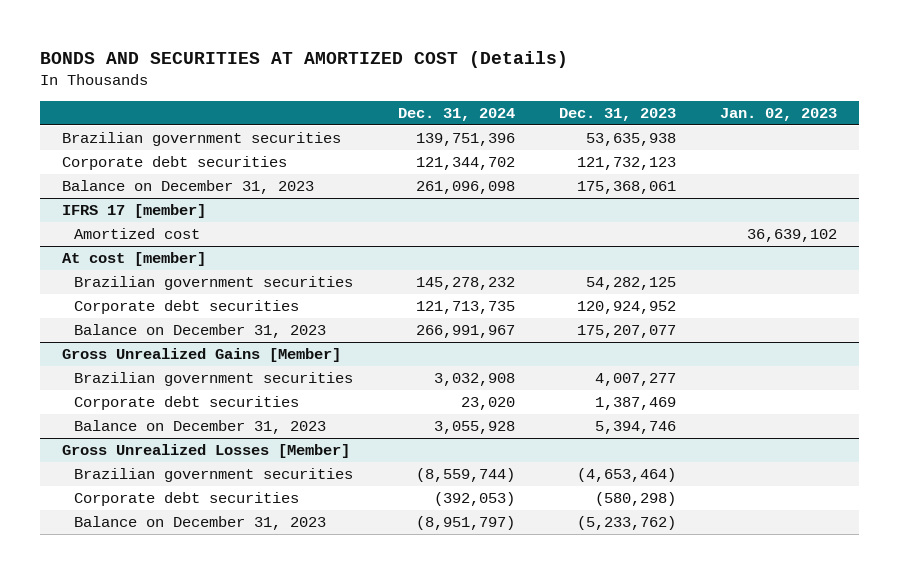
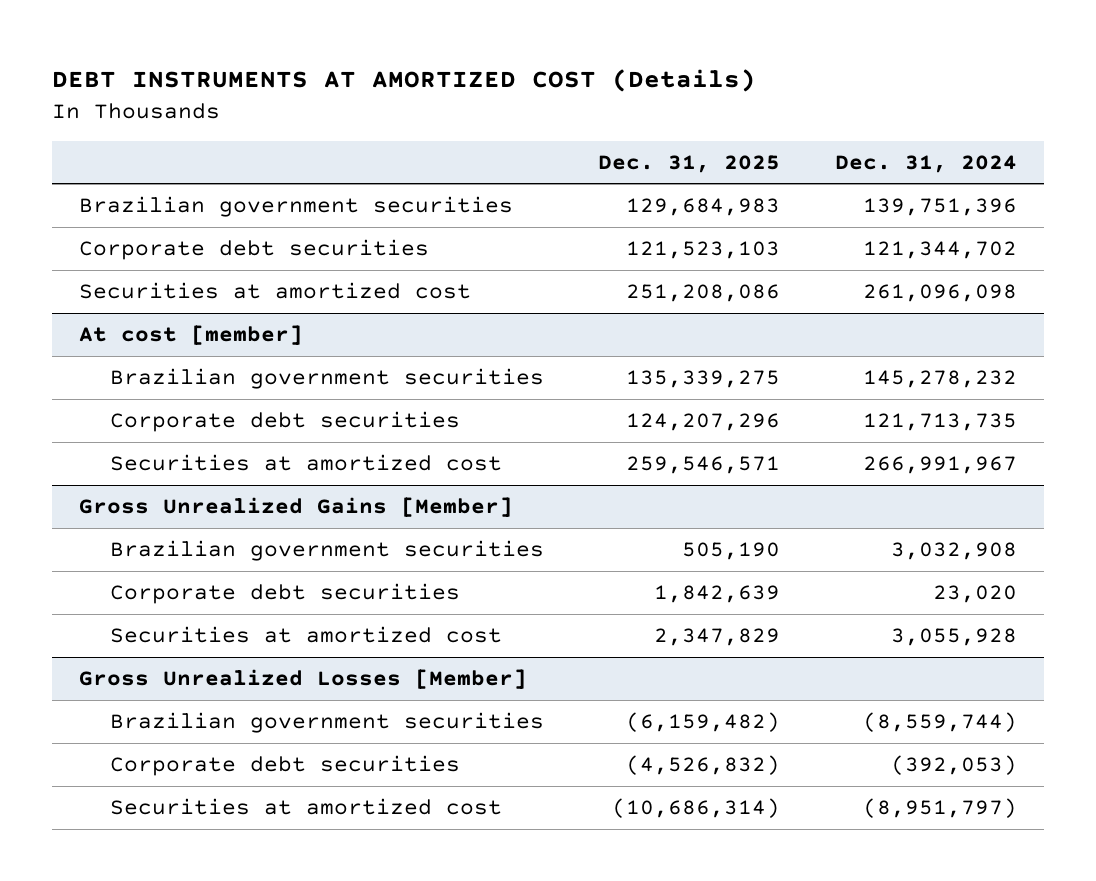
- BONDS AND SECURITIES AT AMORTIZED COST (Details)
+ DEBT INSTRUMENTS AT AMORTIZED COST (Details)
- | Dec. 31, 2024 | Dec. 31, 2023 | Jan. 02, 2023
+ | Dec. 31, 2025 | Dec. 31, 2024
- Balance on December 31, 2023 | 261,096,098 | 175,368,061 |
- IFRS 17 [member]
- Amortized cost | | | 36,639,102
+ Securities at amortized cost | 251,208,086 | 261,096,098
@ At cost [member]
- Balance on December 31, 2023 | 266,991,967 | 175,207,077 |
+ Securities at amortized cost | 259,546,571 | 266,991,967
@ Gross Unrealized Gains [Member]
- Balance on December 31, 2023 | 3,055,928 | 5,394,746 |
+ Securities at amortized cost | 2,347,829 | 3,055,928
@ Gross Unrealized Losses [Member]
- Balance on December 31, 2023 | (8,951,797) | (5,233,762) |
+ Securities at amortized cost | (10,686,314) | (8,951,797)

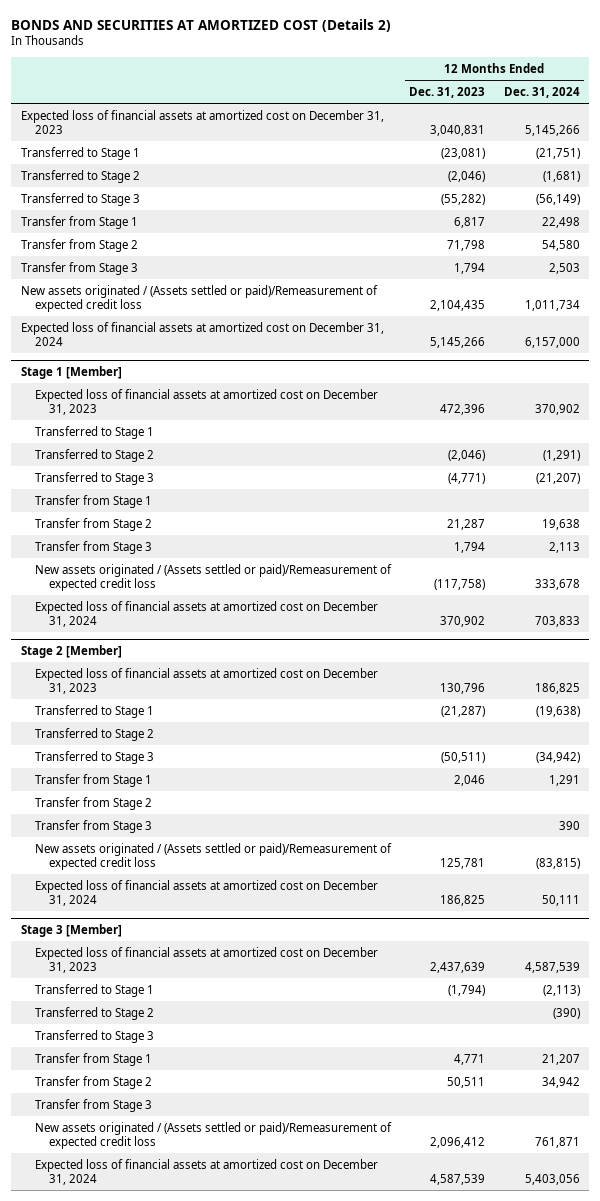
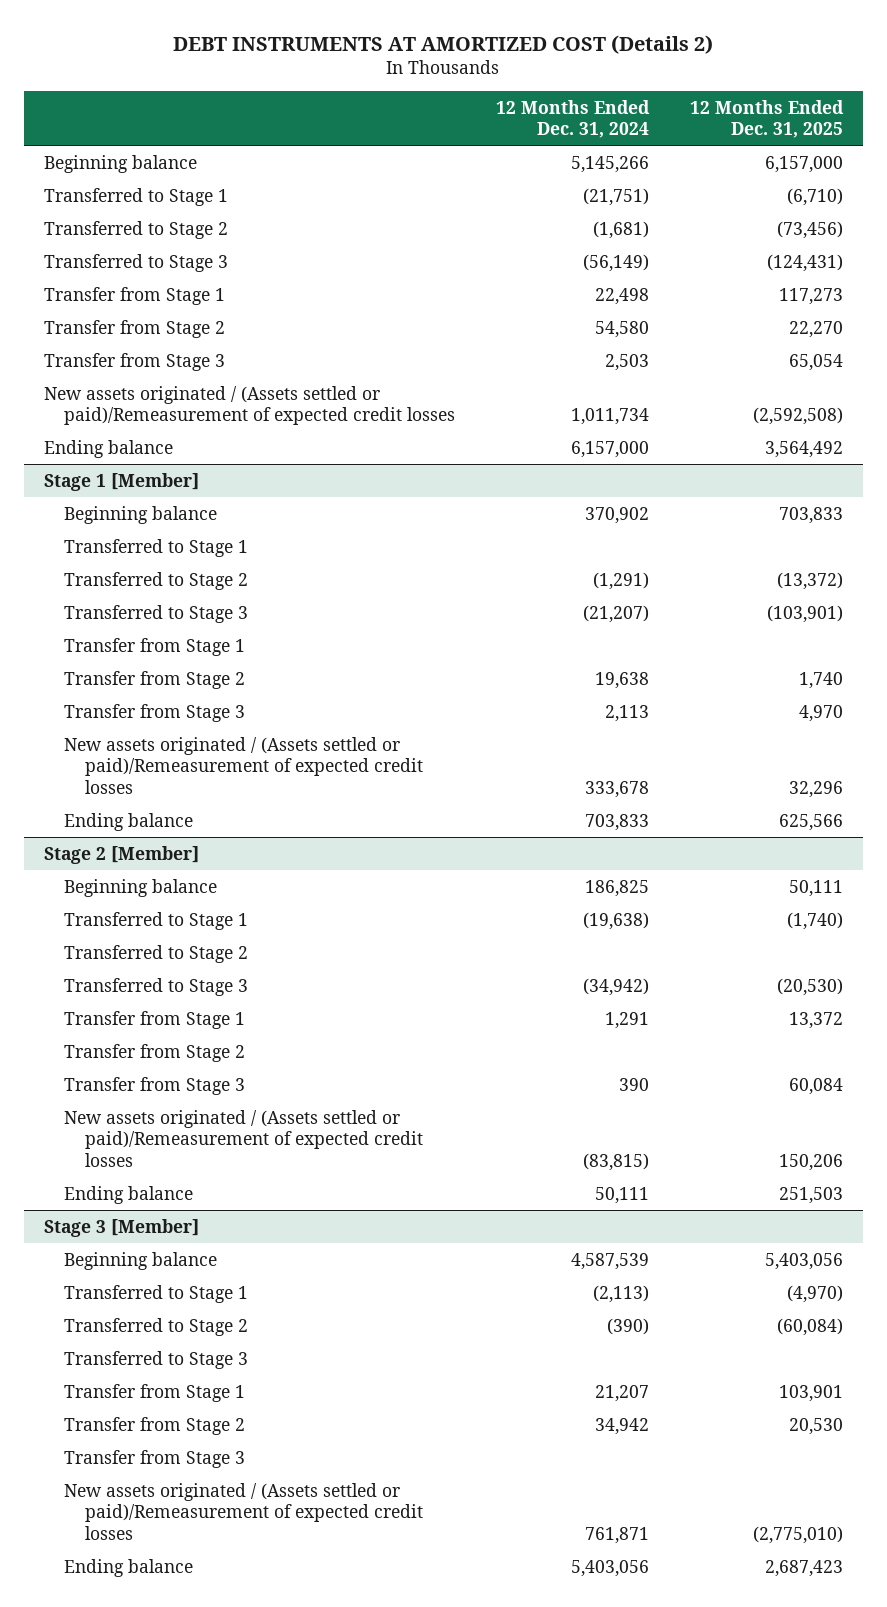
- BONDS AND SECURITIES AT AMORTIZED COST (Details 2)
+ DEBT INSTRUMENTS AT AMORTIZED COST (Details 2)
- | 12 Months Ended Dec. 31, 2023 | 12 Months Ended Dec. 31, 2024
+ | 12 Months Ended Dec. 31, 2024 | 12 Months Ended Dec. 31, 2025
- Expected loss of financial assets at amortized cost on December 31, 2023 | 3,040,831 | 5,145,266
+ Beginning balance | 5,145,266 | 6,157,000
- New assets originated / (Assets settled or paid)/Remeasurement of expected credit loss | 2,104,435 | 1,011,734
- Expected loss of financial assets at amortized cost on December 31, 2024 | 5,145,266 | 6,157,000
+ New assets originated / (Assets settled or paid)/Remeasurement of expected credit losses | 1,011,734 | (2,592,508)
+ Ending balance | 6,157,000 | 3,564,492
@ Stage 1 [Member]
- Expected loss of financial assets at amortized cost on December 31, 2023 | 472,396 | 370,902
+ Beginning balance | 370,902 | 703,833
- New assets originated / (Assets settled or paid)/Remeasurement of expected credit loss | (117,758) | 333,678
- Expected loss of financial assets at amortized cost on December 31, 2024 | 370,902 | 703,833
+ New assets originated / (Assets settled or paid)/Remeasurement of expected credit losses | 333,678 | 32,296
+ Ending balance | 703,833 | 625,566
@ Stage 2 [Member]
- Expected loss of financial assets at amortized cost on December 31, 2023 | 130,796 | 186,825
+ Beginning balance | 186,825 | 50,111
- New assets originated / (Assets settled or paid)/Remeasurement of expected credit loss | 125,781 | (83,815)
- Expected loss of financial assets at amortized cost on December 31, 2024 | 186,825 | 50,111
+ New assets originated / (Assets settled or paid)/Remeasurement of expected credit losses | (83,815) | 150,206
+ Ending balance | 50,111 | 251,503
@ Stage 3 [Member]
- Expected loss of financial assets at amortized cost on December 31, 2023 | 2,437,639 | 4,587,539
+ Beginning balance | 4,587,539 | 5,403,056
- New assets originated / (Assets settled or paid)/Remeasurement of expected credit loss | 2,096,412 | 761,871
- Expected loss of financial assets at amortized cost on December 31, 2024 | 4,587,539 | 5,403,056
+ New assets originated / (Assets settled or paid)/Remeasurement of expected credit losses | 761,871 | (2,775,010)
+ Ending balance | 5,403,056 | 2,687,423

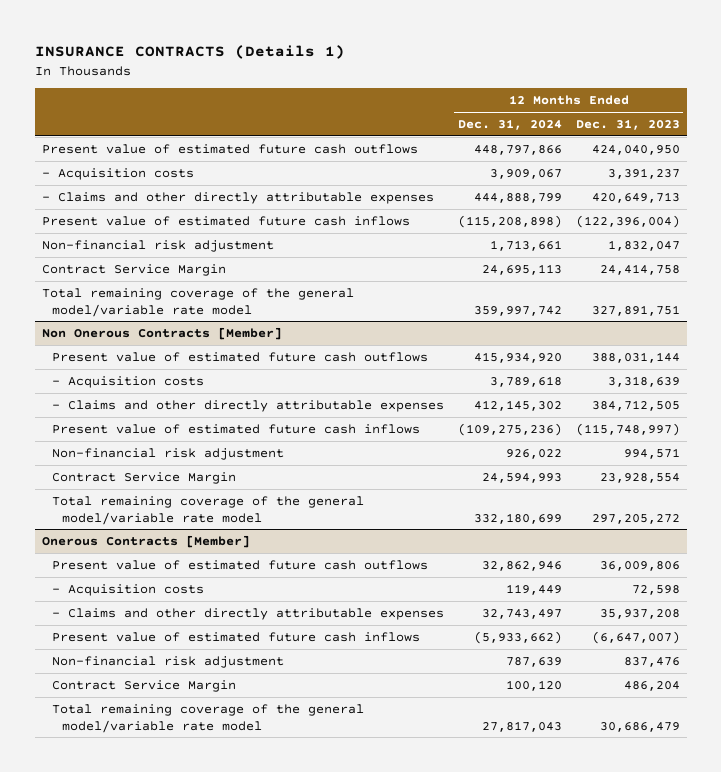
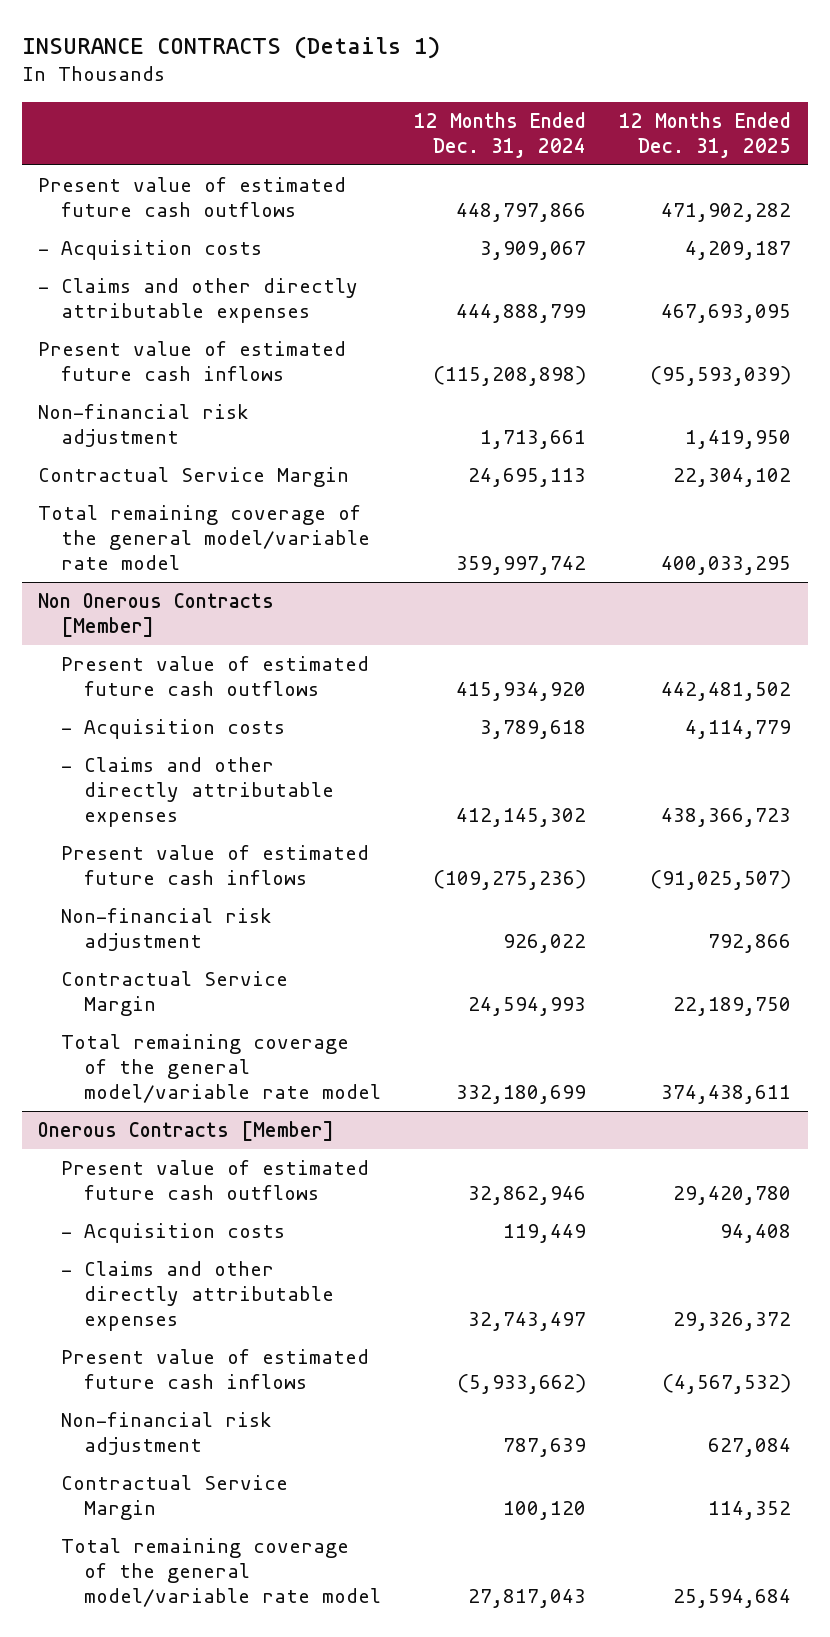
- | 12 Months Ended Dec. 31, 2024 | 12 Months Ended Dec. 31, 2023
+ | 12 Months Ended Dec. 31, 2024 | 12 Months Ended Dec. 31, 2025
- Contract Service Margin | 24,695,113 | 24,414,758
+ Contractual Service Margin | 24,695,113 | 22,304,102
@ Non Onerous Contracts [Member]
- Contract Service Margin | 24,594,993 | 23,928,554
+ Contractual Service Margin | 24,594,993 | 22,189,750
@ Onerous Contracts [Member]
- Contract Service Margin | 100,120 | 486,204
+ Contractual Service Margin | 100,120 | 114,352

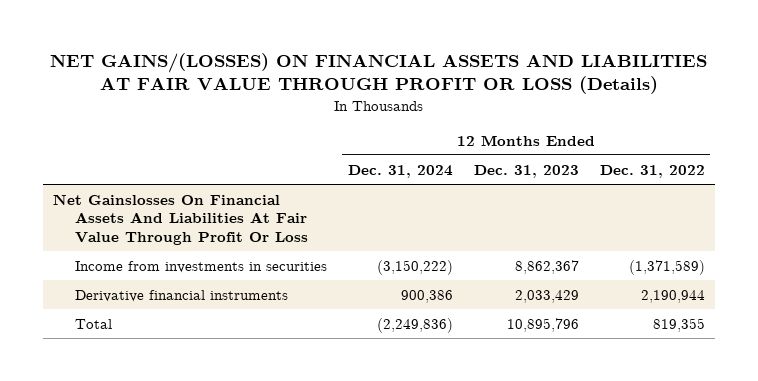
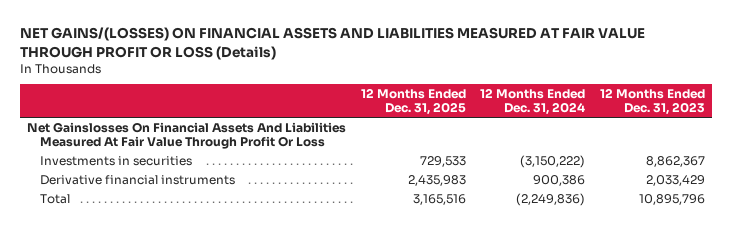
- NET GAINS/(LOSSES) ON FINANCIAL ASSETS AND LIABILITIES AT FAIR VALUE THROUGH PROFIT OR LOSS (Details)
+ NET GAINS/(LOSSES) ON FINANCIAL ASSETS AND LIABILITIES MEASURED AT FAIR VALUE THROUGH PROFIT OR LOSS (Details)
- | 12 Months Ended Dec. 31, 2024 | 12 Months Ended Dec. 31, 2023 | 12 Months Ended Dec. 31, 2022
+ | 12 Months Ended Dec. 31, 2025 | 12 Months Ended Dec. 31, 2024 | 12 Months Ended Dec. 31, 2023
- Net Gainslosses On Financial Assets And Liabilities At Fair Value Through Profit Or Loss
- Income from investments in securities | (3,150,222) | 8,862,367 | (1,371,589)
+ Net Gainslosses On Financial Assets And Liabilities Measured At Fair Value Through Profit Or Loss
+ Investments in securities | 729,533 | (3,150,222) | 8,862,367

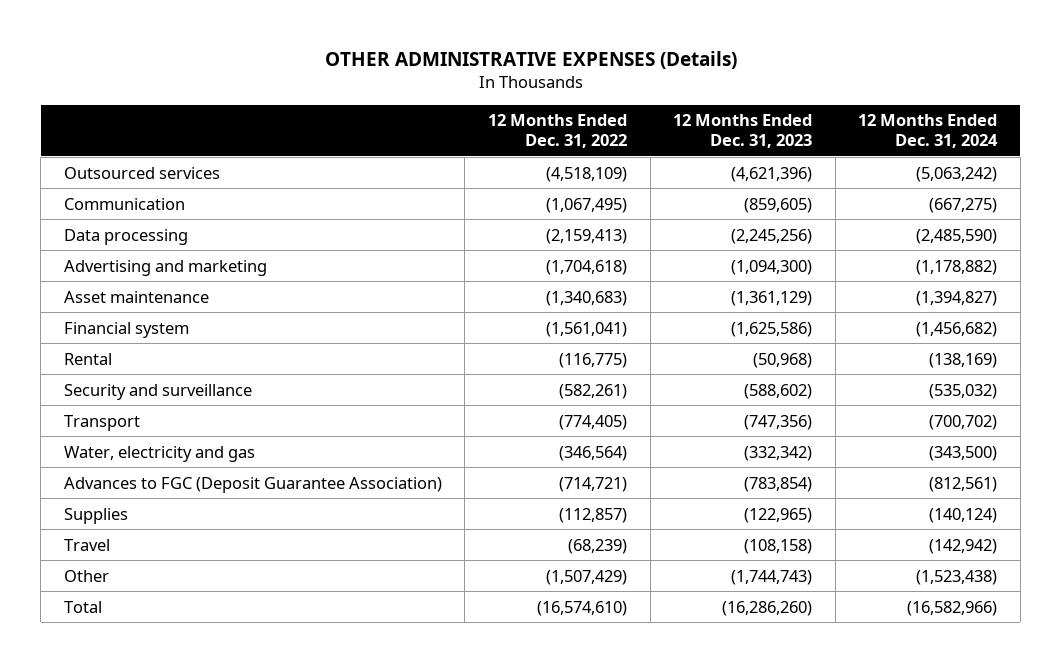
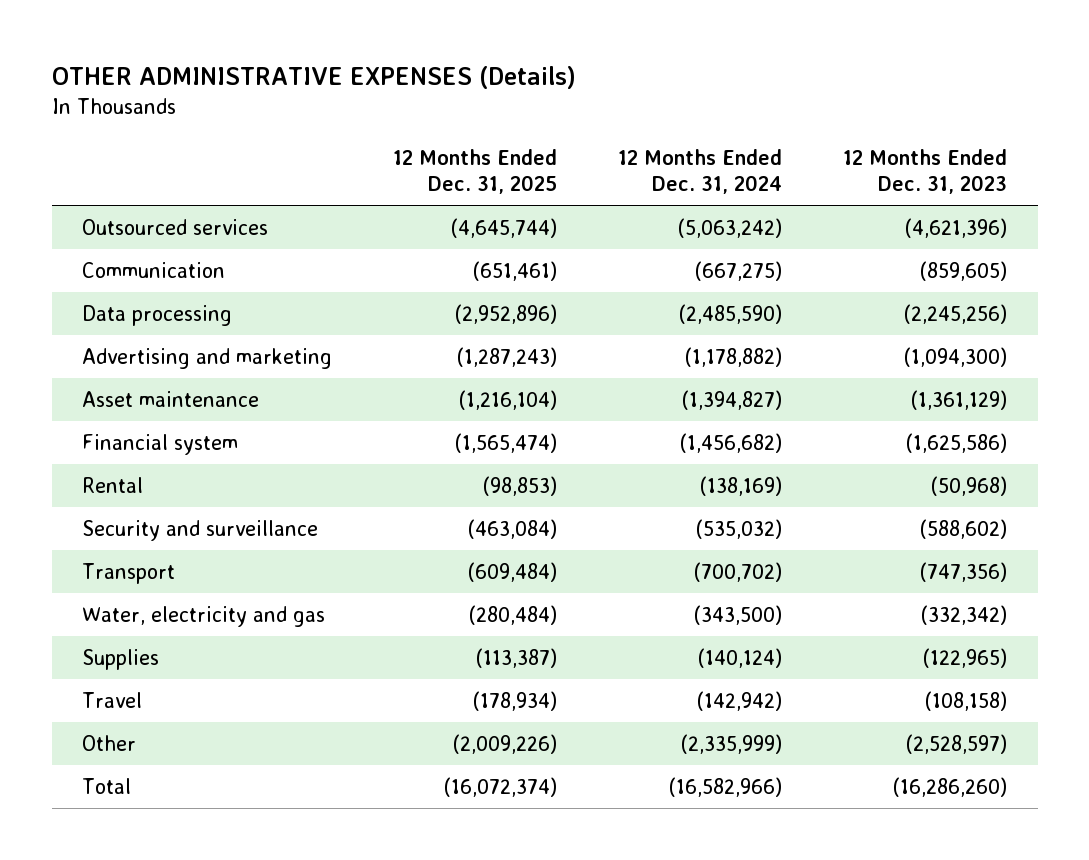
- | 12 Months Ended Dec. 31, 2022 | 12 Months Ended Dec. 31, 2023 | 12 Months Ended Dec. 31, 2024
+ | 12 Months Ended Dec. 31, 2025 | 12 Months Ended Dec. 31, 2024 | 12 Months Ended Dec. 31, 2023
- Advances to FGC (Deposit Guarantee Association) | (714,721) | (783,854) | (812,561)
- Other | (1,507,429) | (1,744,743) | (1,523,438)
+ Other | (2,009,226) | (2,335,999) | (2,528,597)

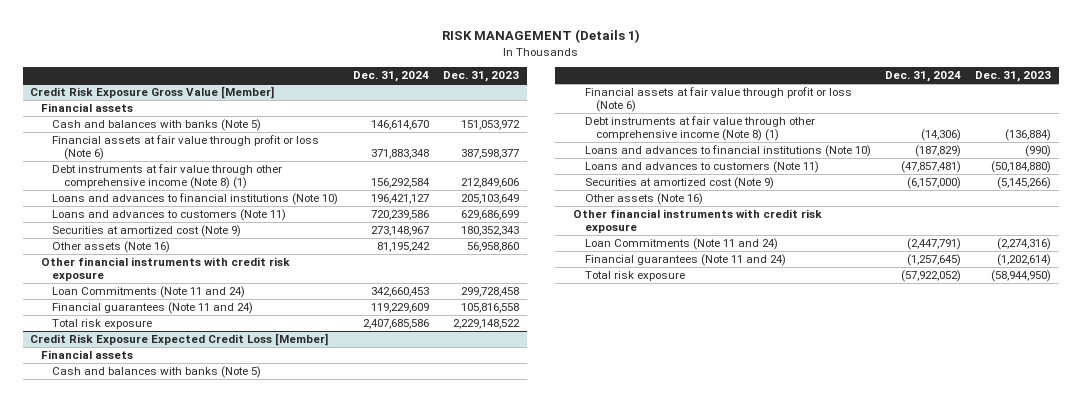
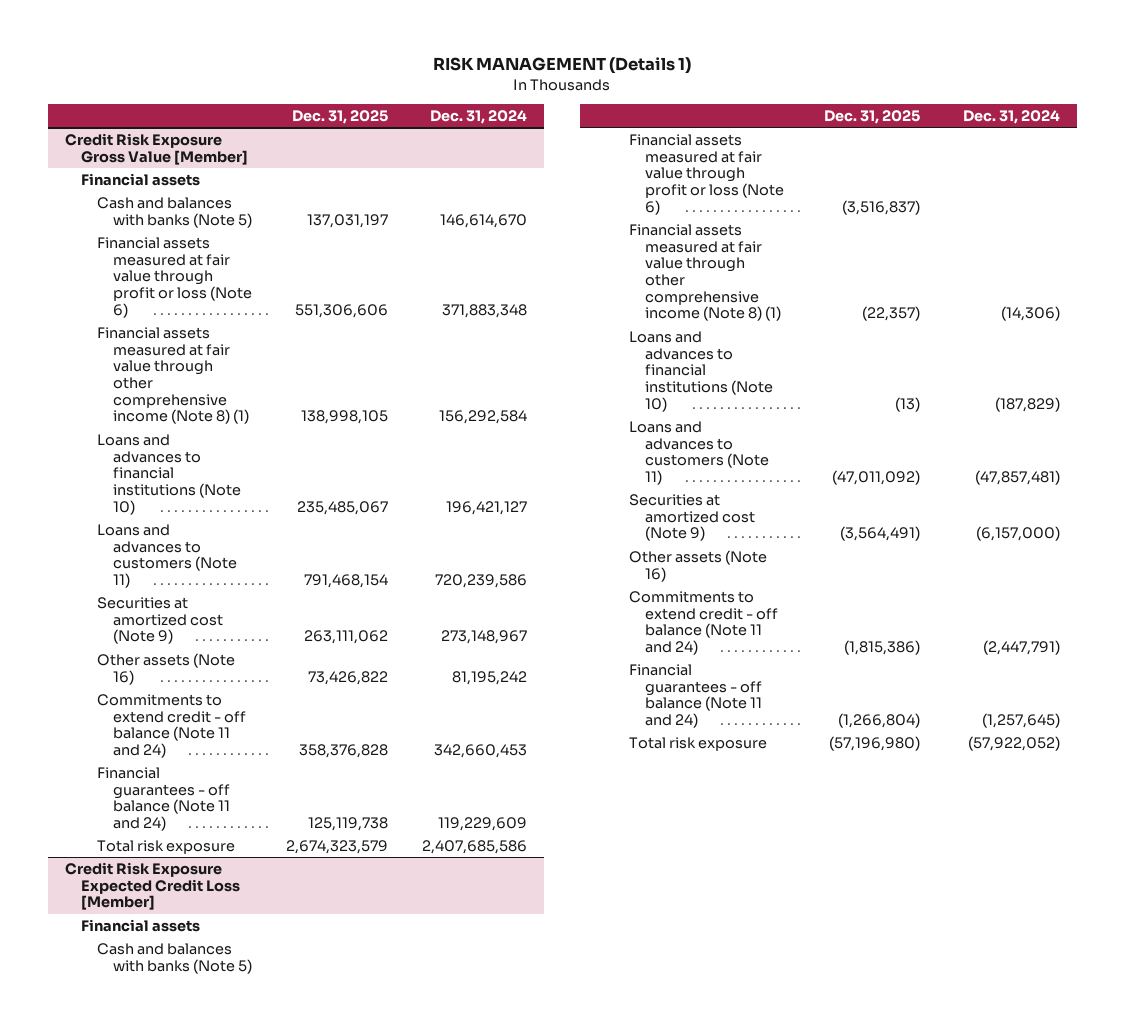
- | Dec. 31, 2024 | Dec. 31, 2023
+ | Dec. 31, 2025 | Dec. 31, 2024
@ Credit Risk Exposure Gross Value [Member]
- Financial assets at fair value through profit or loss (Note 6) | 371,883,348 | 387,598,377
- Debt instruments at fair value through other comprehensive income (Note 8) (1) | 156,292,584 | 212,849,606
+ Financial assets measured at fair value through profit or loss (Note 6) | 551,306,606 | 371,883,348
+ Financial assets measured at fair value through other comprehensive income (Note 8) (1) | 138,998,105 | 156,292,584
- Other financial instruments with credit risk exposure
- Loan Commitments (Note 11 and 24) | 342,660,453 | 299,728,458
- Financial guarantees (Note 11 and 24) | 119,229,609 | 105,816,558
+ Commitments to extend credit - off balance (Note 11 and 24) | 358,376,828 | 342,660,453
+ Financial guarantees - off balance (Note 11 and 24) | 125,119,738 | 119,229,609
@ Credit Risk Exposure Expected Credit Loss [Member]
- Financial assets at fair value through profit or loss (Note 6)
- Debt instruments at fair value through other comprehensive income (Note 8) (1) | (14,306) | (136,884)
+ Financial assets measured at fair value through profit or loss (Note 6) | (3,516,837) |
+ Financial assets measured at fair value through other comprehensive income (Note 8) (1) | (22,357) | (14,306)
- Other financial instruments with credit risk exposure
- Loan Commitments (Note 11 and 24) | (2,447,791) | (2,274,316)
- Financial guarantees (Note 11 and 24) | (1,257,645) | (1,202,614)
+ Commitments to extend credit - off balance (Note 11 and 24) | (1,815,386) | (2,447,791)
+ Financial guarantees - off balance (Note 11 and 24) | (1,266,804) | (1,257,645)

